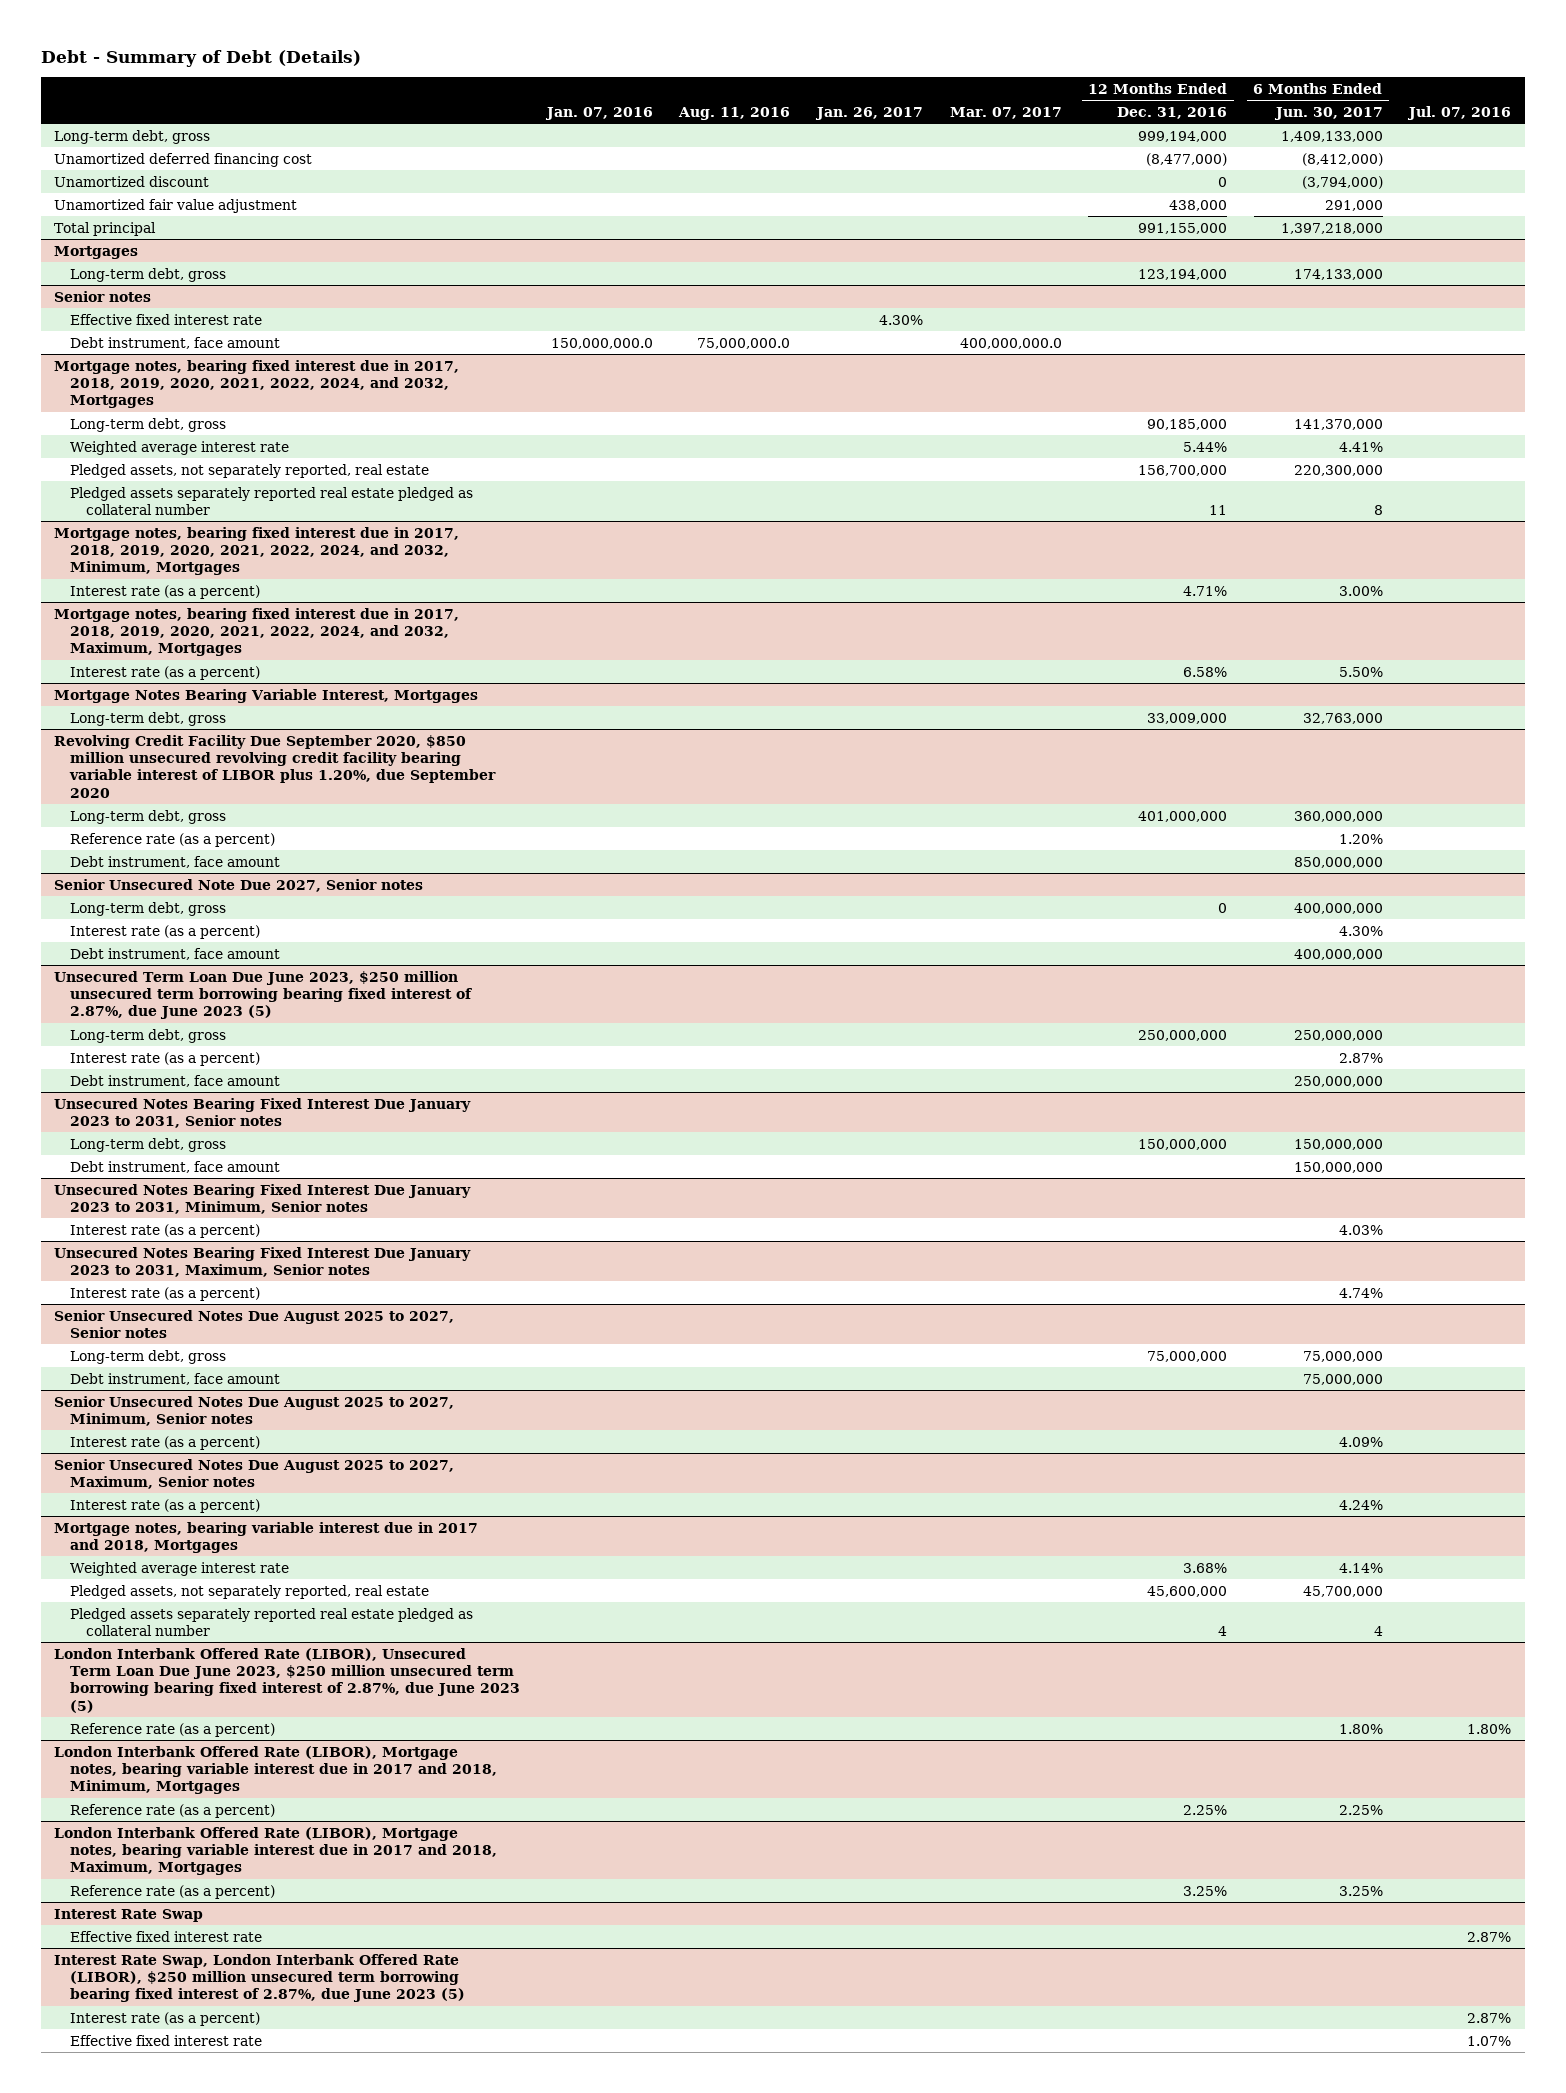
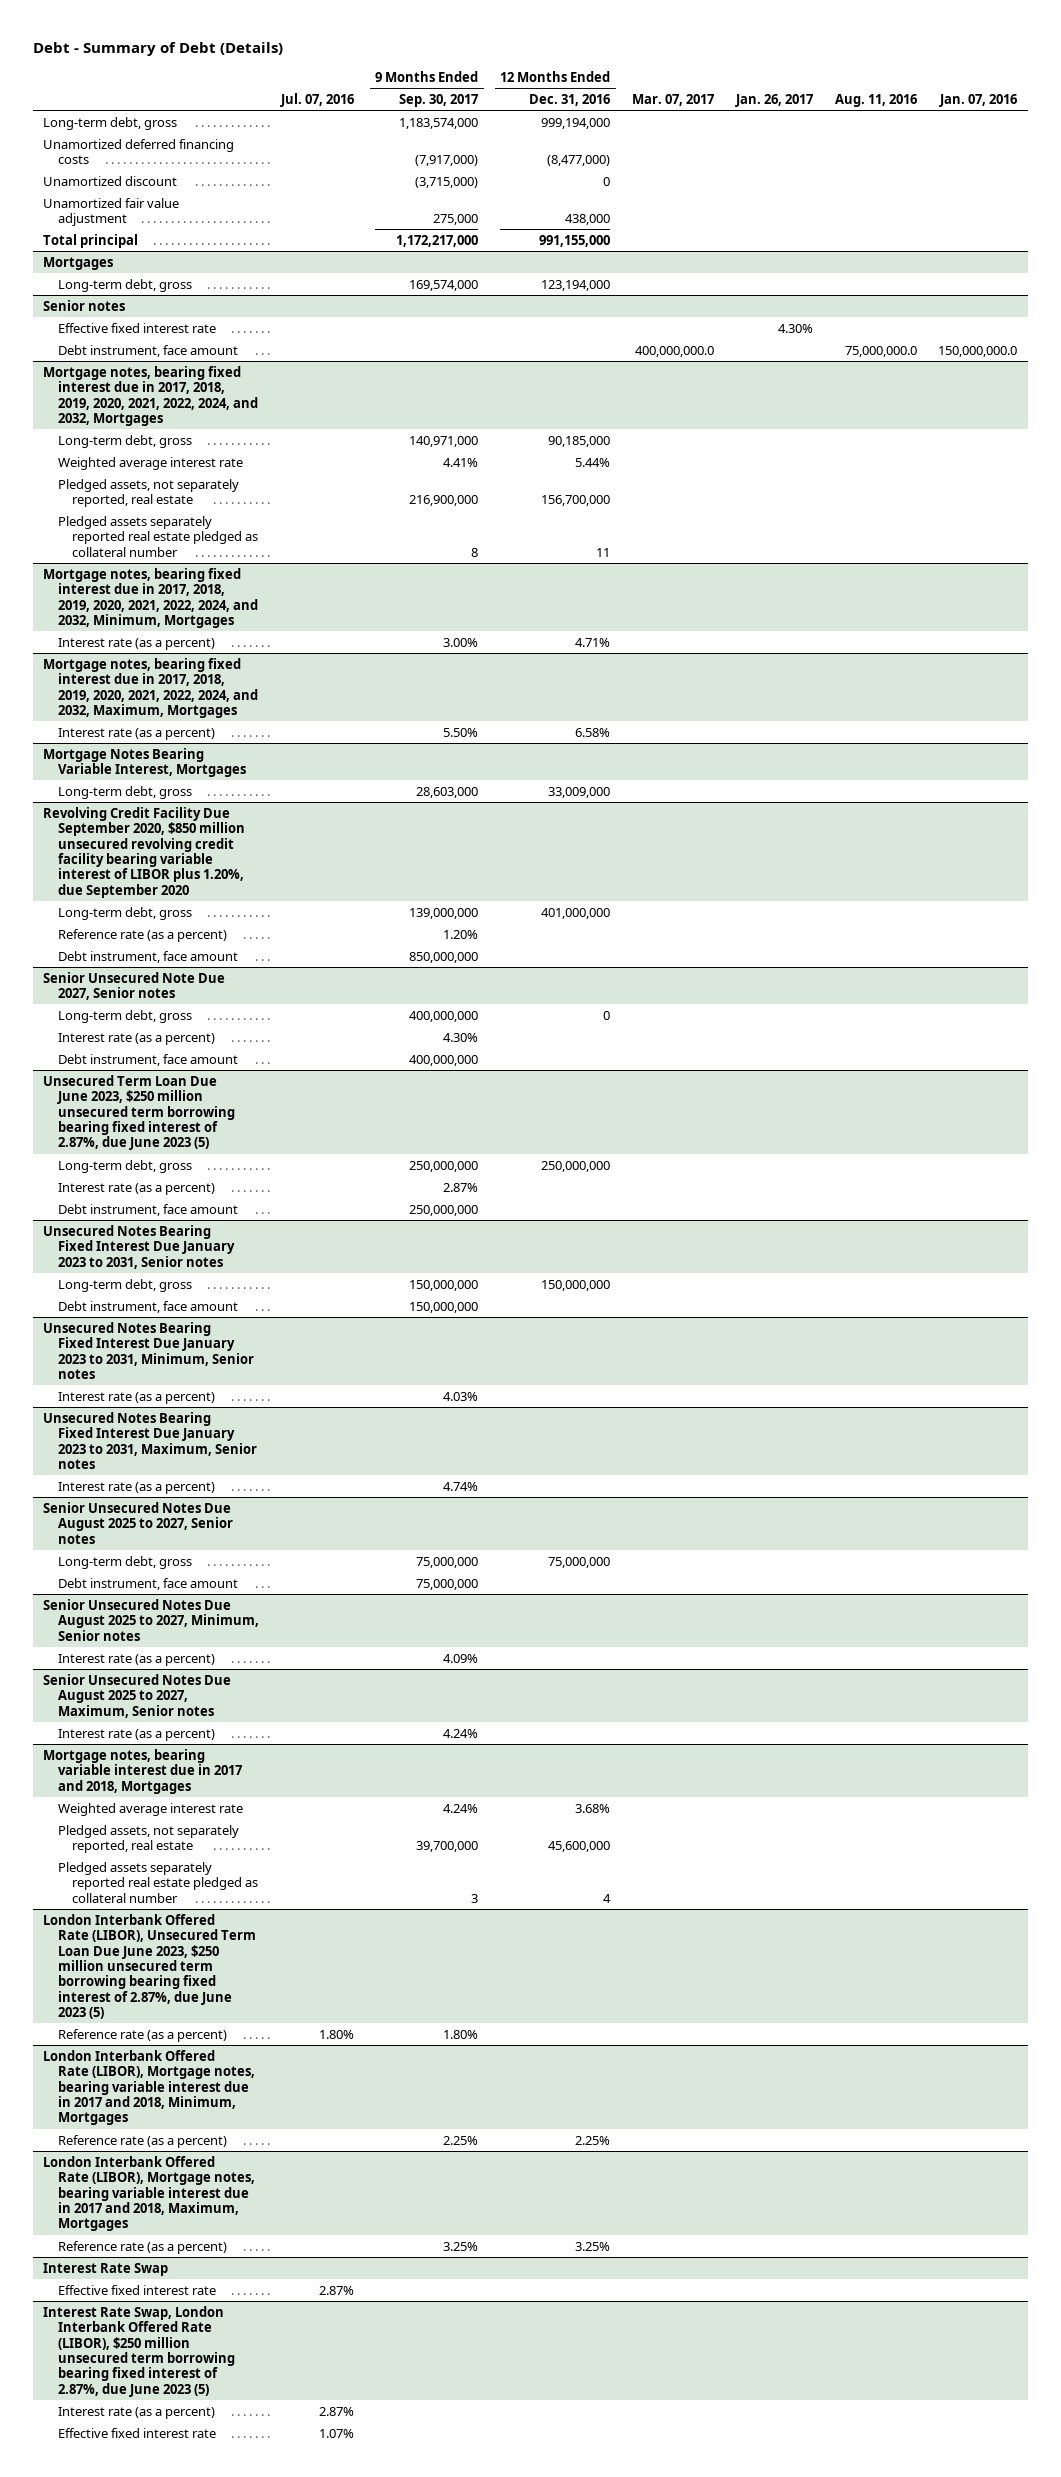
- | Jan. 07, 2016 | Aug. 11, 2016 | Jan. 26, 2017 | Mar. 07, 2017 | 12 Months Ended Dec. 31, 2016 | 6 Months Ended Jun. 30, 2017 | Jul. 07, 2016
+ | Jul. 07, 2016 | 9 Months Ended Sep. 30, 2017 | 12 Months Ended Dec. 31, 2016 | Mar. 07, 2017 | Jan. 26, 2017 | Aug. 11, 2016 | Jan. 07, 2016
- Unamortized deferred financing cost | | | | | (8,477,000) | (8,412,000) |
+ Unamortized deferred financing costs | | (7,917,000) | (8,477,000) | | | |

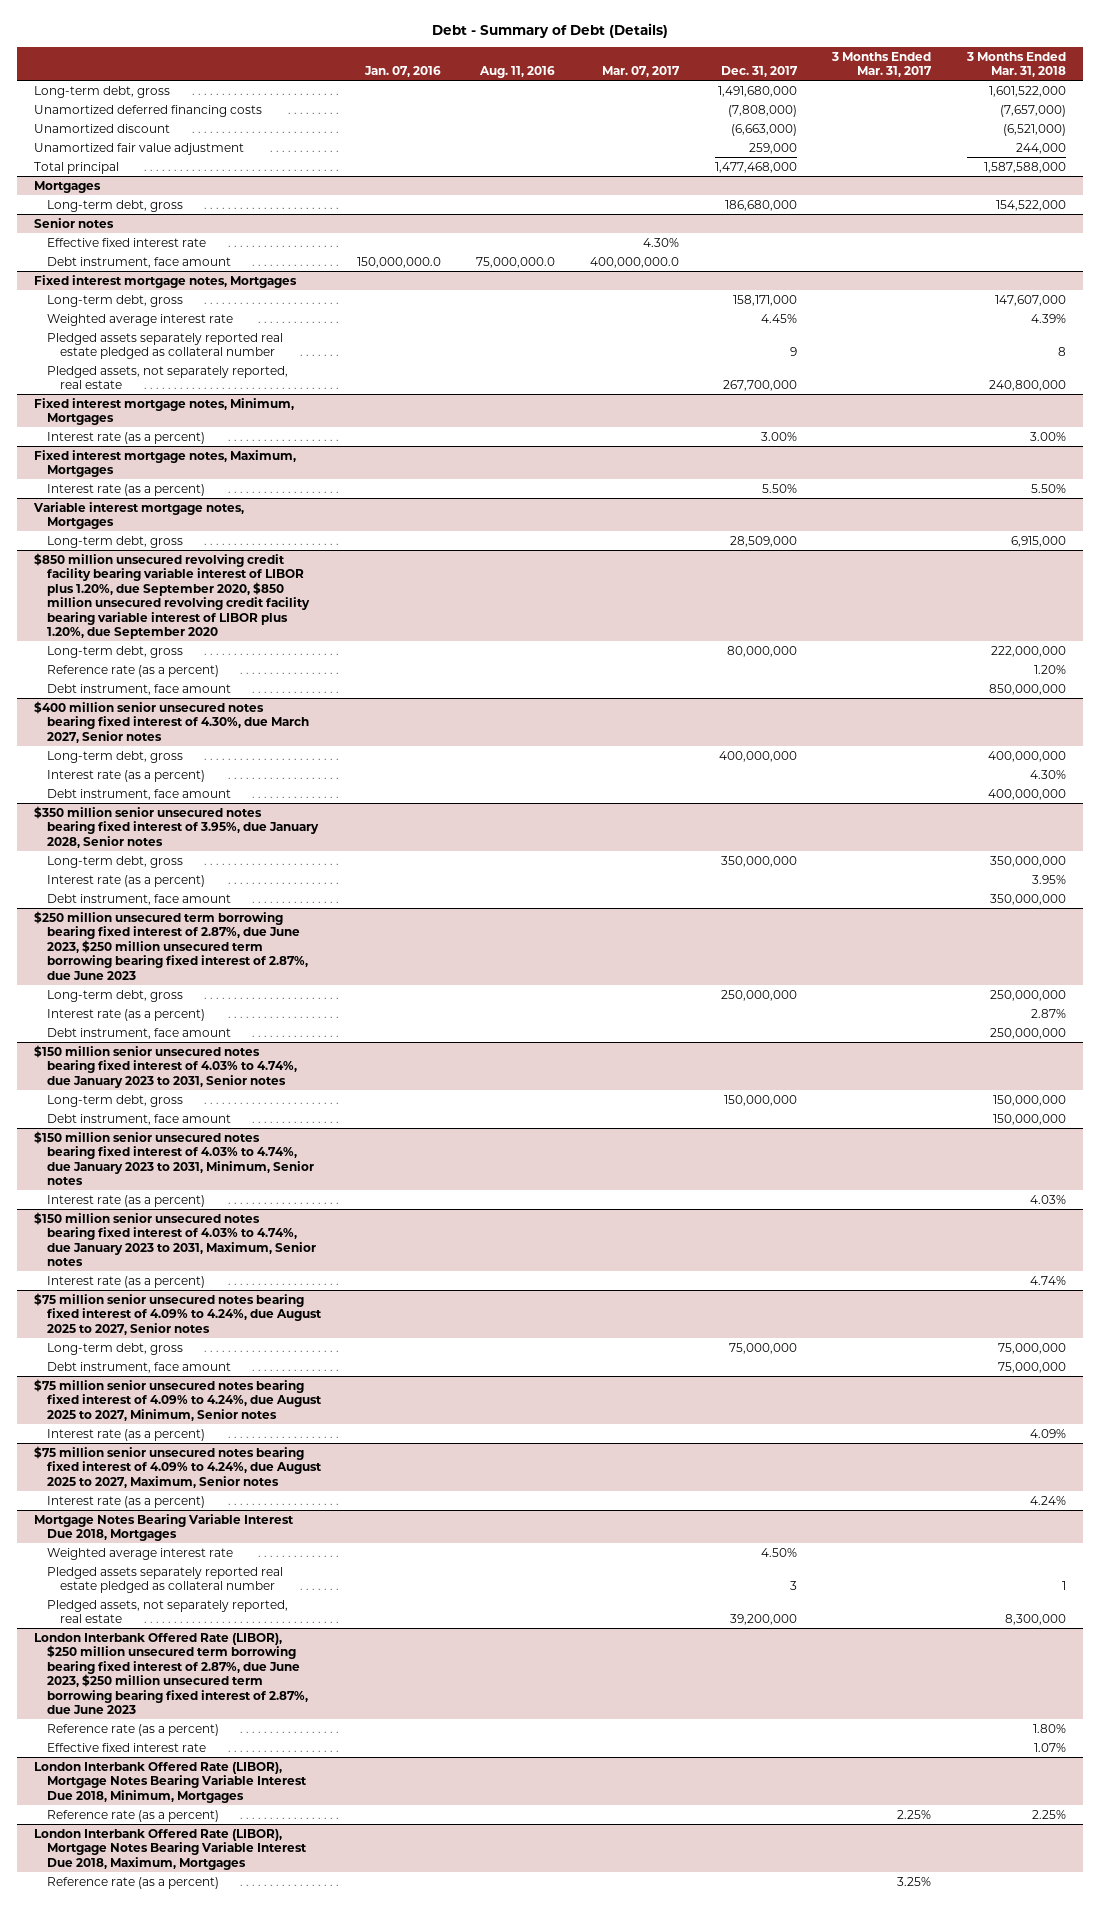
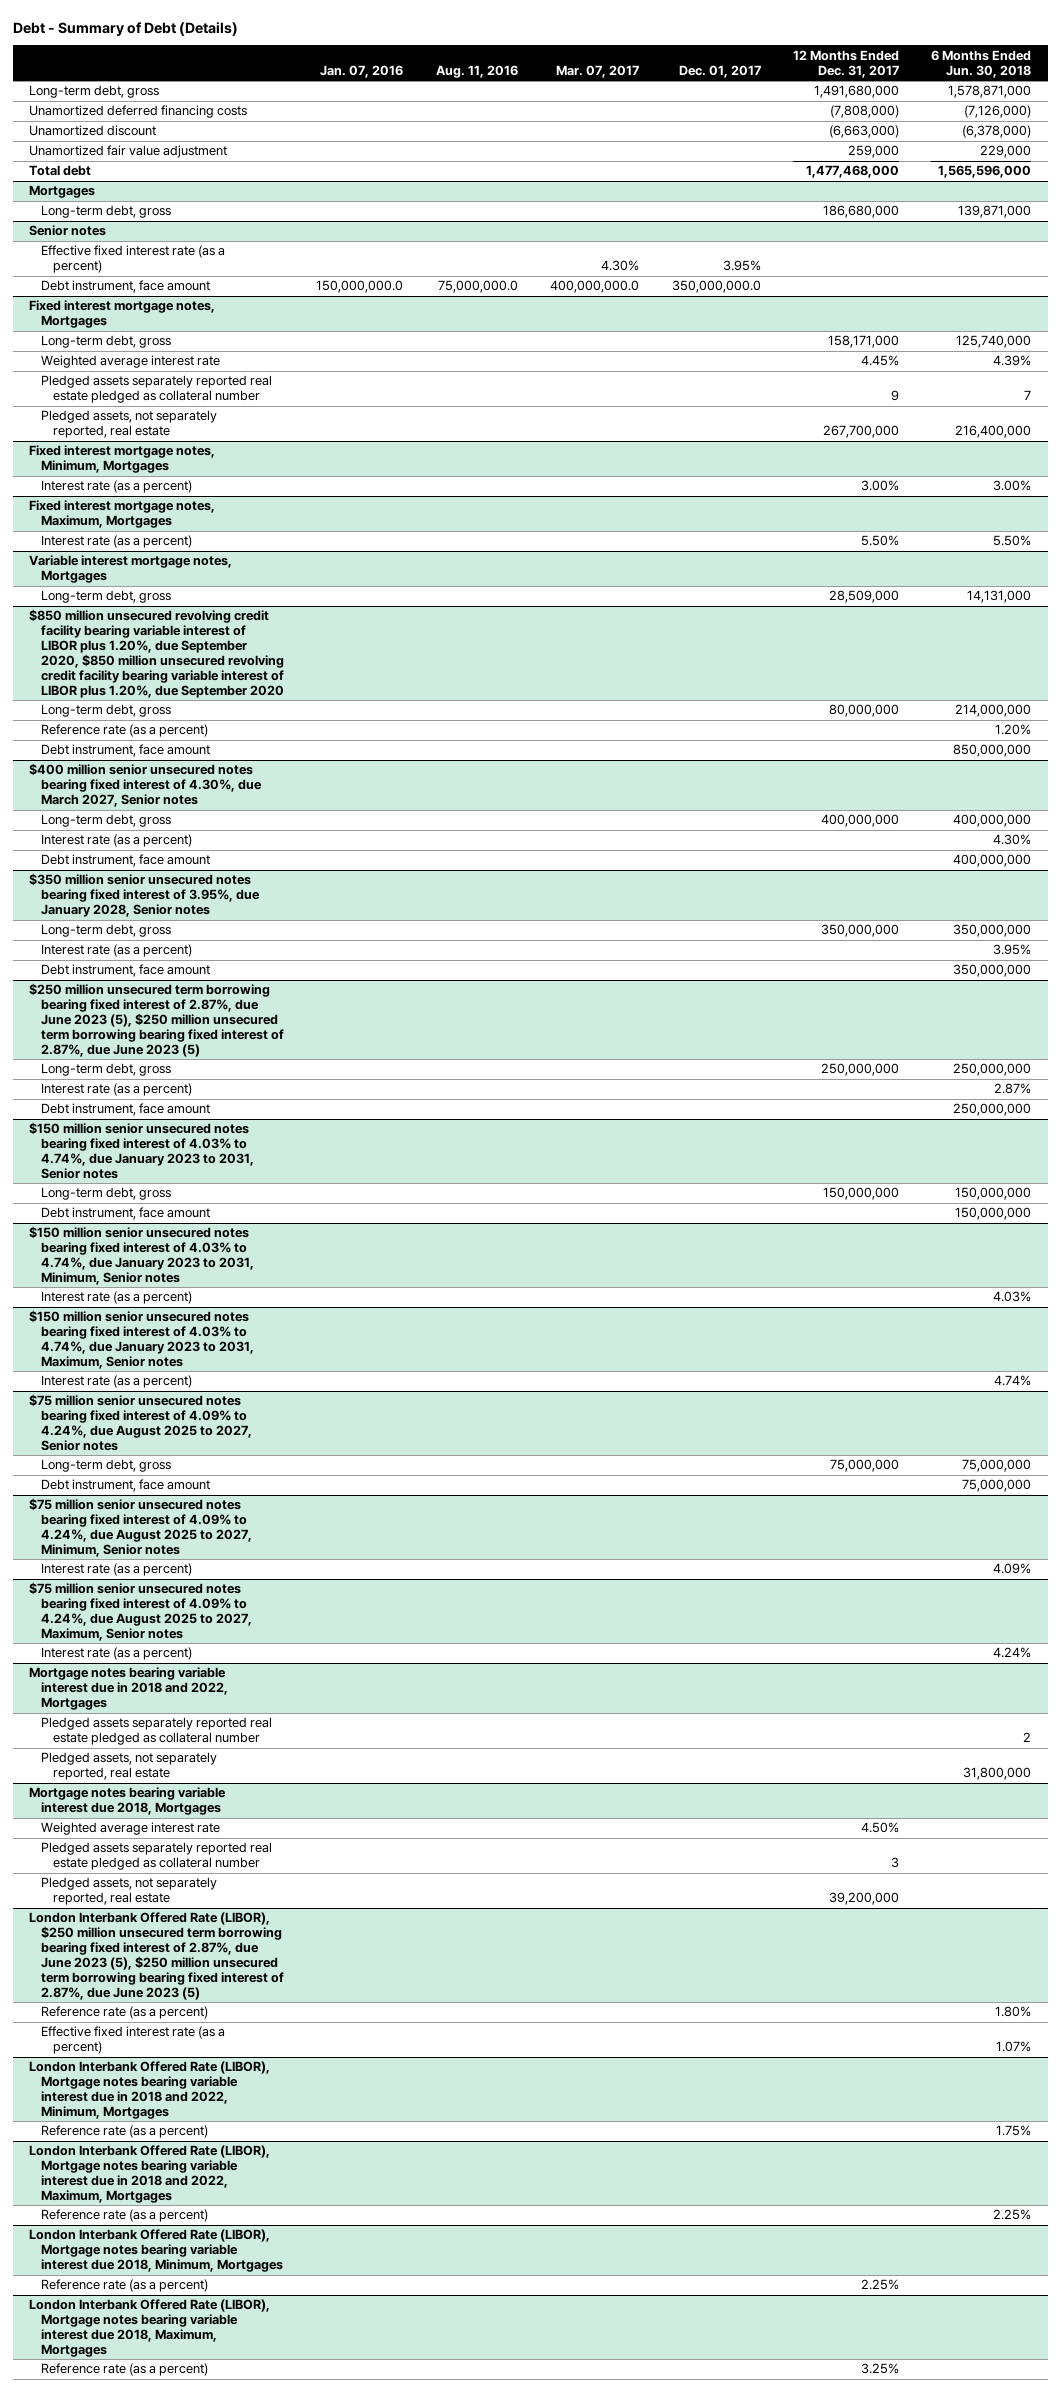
- | Jan. 07, 2016 | Aug. 11, 2016 | Mar. 07, 2017 | Dec. 31, 2017 | 3 Months Ended Mar. 31, 2017 | 3 Months Ended Mar. 31, 2018
+ | Jan. 07, 2016 | Aug. 11, 2016 | Mar. 07, 2017 | Dec. 01, 2017 | 12 Months Ended Dec. 31, 2017 | 6 Months Ended Jun. 30, 2018
- Total principal | | | | 1,477,468,000 | | 1,587,588,000
+ Total debt | | | | | 1,477,468,000 | 1,565,596,000
@ Senior notes
- Effective fixed interest rate | | | 4.30% | | |
+ Effective fixed interest rate (as a percent) | | | 4.30% | 3.95% | |
- $250 million unsecured term borrowing bearing fixed interest of 2.87%, due June 2023, $250 million unsecured term borrowing bearing fixed interest of 2.87%, due June 2023
+ $250 million unsecured term borrowing bearing fixed interest of 2.87%, due June 2023 (5), $250 million unsecured term borrowing bearing fixed interest of 2.87%, due June 2023 (5)
- Mortgage Notes Bearing Variable Interest Due 2018, Mortgages
+ Mortgage notes bearing variable interest due in 2018 and 2022, Mortgages
+ Pledged assets separately reported real estate pledged as collateral number | | | | | | 2
+ Pledged assets, not separately reported, real estate | | | | | | 31,800,000
+ Mortgage notes bearing variable interest due 2018, Mortgages
- London Interbank Offered Rate (LIBOR), $250 million unsecured term borrowing bearing fixed interest of 2.87%, due June 2023, $250 million unsecured term borrowing bearing fixed interest of 2.87%, due June 2023
+ London Interbank Offered Rate (LIBOR), $250 million unsecured term borrowing bearing fixed interest of 2.87%, due June 2023 (5), $250 million unsecured term borrowing bearing fixed interest of 2.87%, due June 2023 (5)
- Effective fixed interest rate | | | | | | 1.07%
- London Interbank Offered Rate (LIBOR), Mortgage Notes Bearing Variable Interest Due 2018, Minimum, Mortgages
+ Effective fixed interest rate (as a percent) | | | | | | 1.07%
+ London Interbank Offered Rate (LIBOR), Mortgage notes bearing variable interest due in 2018 and 2022, Minimum, Mortgages
+ Reference rate (as a percent) | | | | | | 1.75%
+ London Interbank Offered Rate (LIBOR), Mortgage notes bearing variable interest due in 2018 and 2022, Maximum, Mortgages
+ Reference rate (as a percent) | | | | | | 2.25%
+ London Interbank Offered Rate (LIBOR), Mortgage notes bearing variable interest due 2018, Minimum, Mortgages
- London Interbank Offered Rate (LIBOR), Mortgage Notes Bearing Variable Interest Due 2018, Maximum, Mortgages
+ London Interbank Offered Rate (LIBOR), Mortgage notes bearing variable interest due 2018, Maximum, Mortgages

